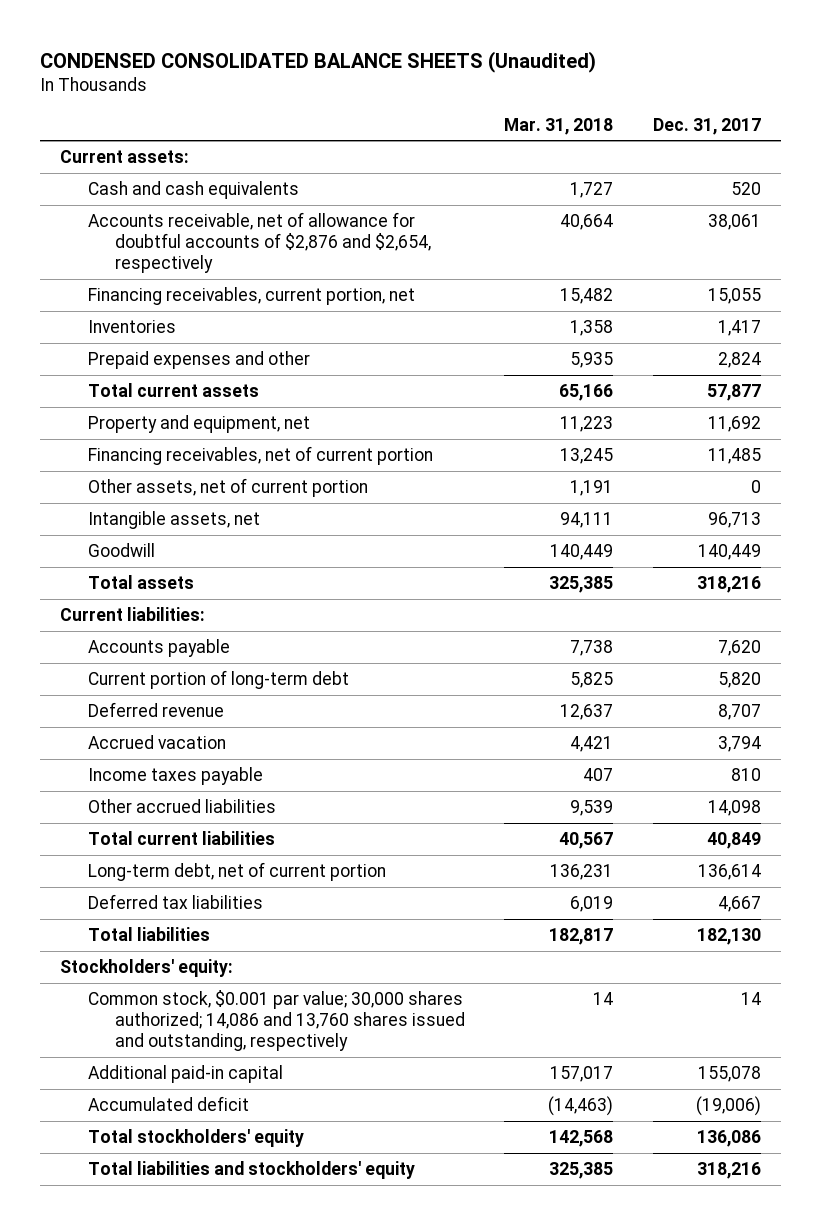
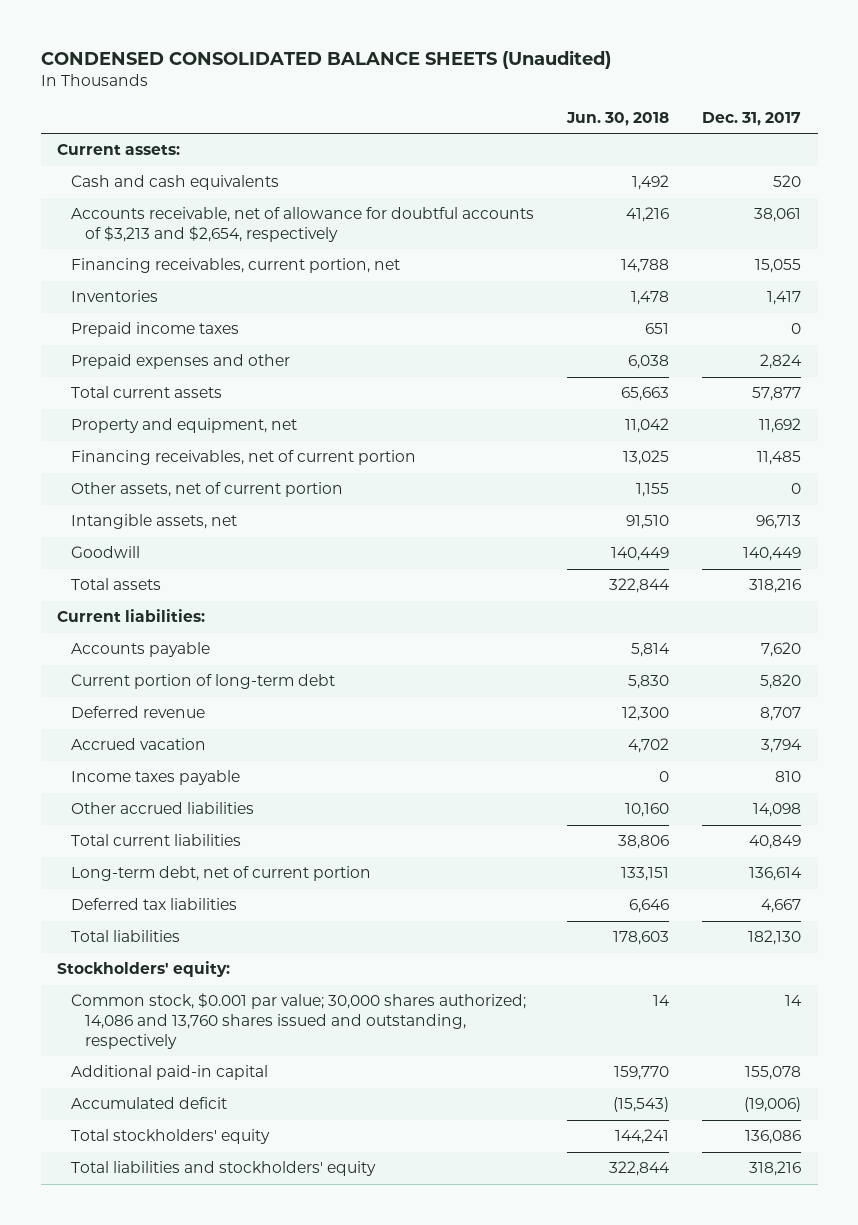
- | Mar. 31, 2018 | Dec. 31, 2017
+ | Jun. 30, 2018 | Dec. 31, 2017
- Accounts receivable, net of allowance for doubtful accounts of $2,876 and $2,654, respectively | 40,664 | 38,061
+ Accounts receivable, net of allowance for doubtful accounts of $3,213 and $2,654, respectively | 41,216 | 38,061
+ Prepaid income taxes | 651 | 0

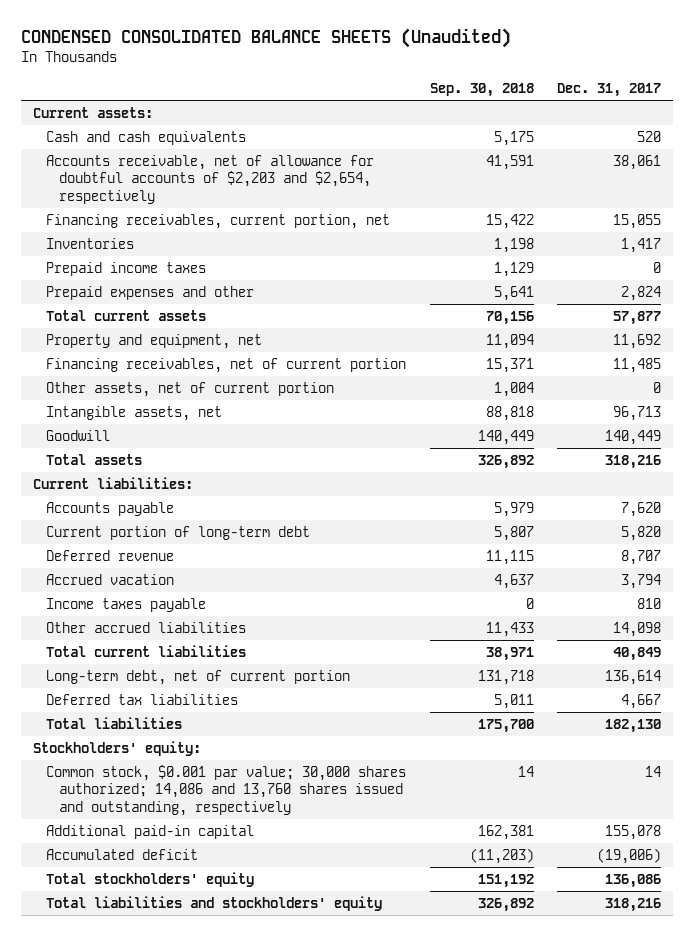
- | Jun. 30, 2018 | Dec. 31, 2017
+ | Sep. 30, 2018 | Dec. 31, 2017
- Accounts receivable, net of allowance for doubtful accounts of $3,213 and $2,654, respectively | 41,216 | 38,061
+ Accounts receivable, net of allowance for doubtful accounts of $2,203 and $2,654, respectively | 41,591 | 38,061

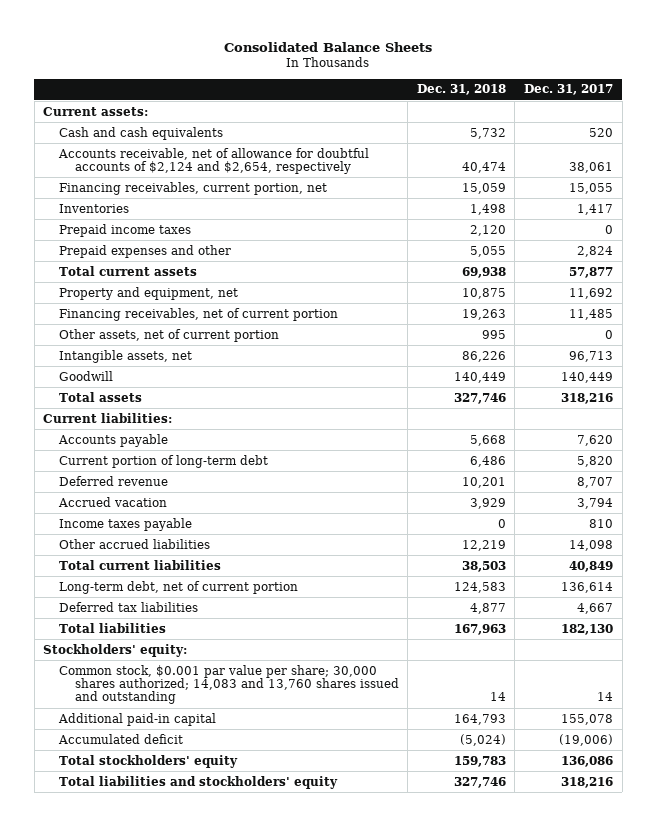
- CONDENSED CONSOLIDATED BALANCE SHEETS (Unaudited)
+ Consolidated Balance Sheets
- | Sep. 30, 2018 | Dec. 31, 2017
+ | Dec. 31, 2018 | Dec. 31, 2017
- Accounts receivable, net of allowance for doubtful accounts of $2,203 and $2,654, respectively | 41,591 | 38,061
+ Accounts receivable, net of allowance for doubtful accounts of $2,124 and $2,654, respectively | 40,474 | 38,061
- Common stock, $0.001 par value; 30,000 shares authorized; 14,086 and 13,760 shares issued and outstanding, respectively | 14 | 14
+ Common stock, $0.001 par value per share; 30,000 shares authorized; 14,083 and 13,760 shares issued and outstanding | 14 | 14

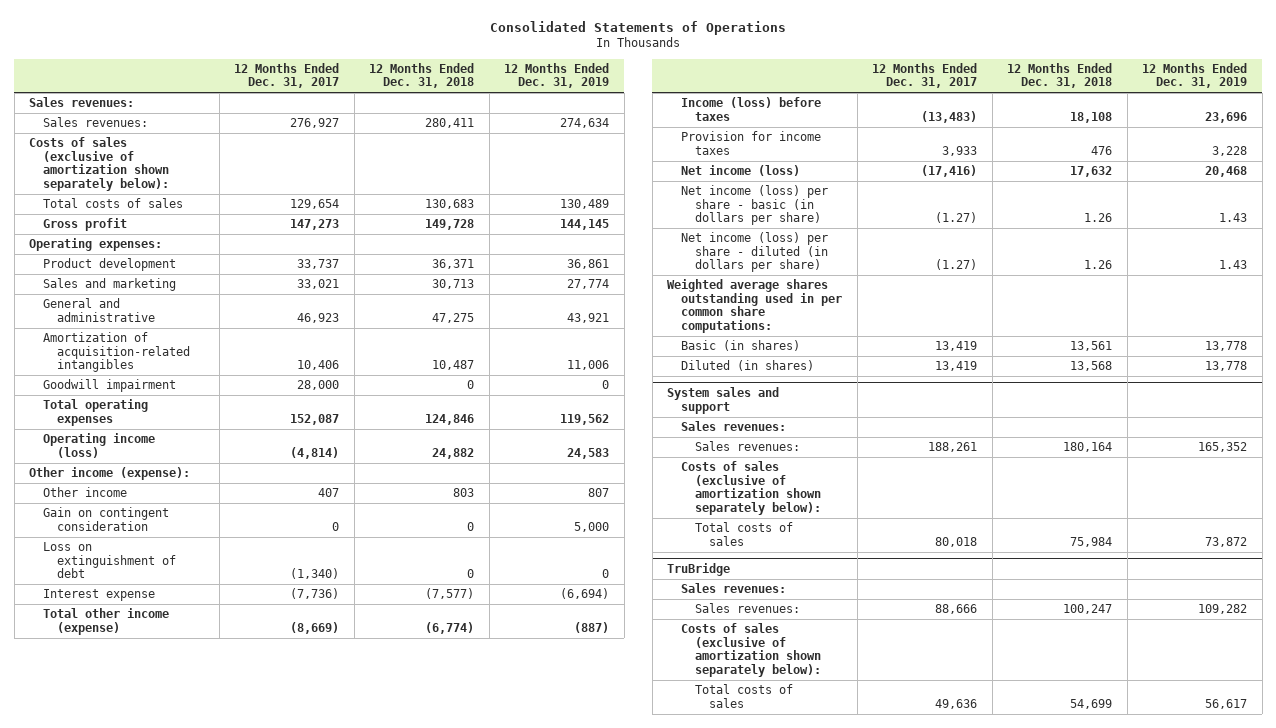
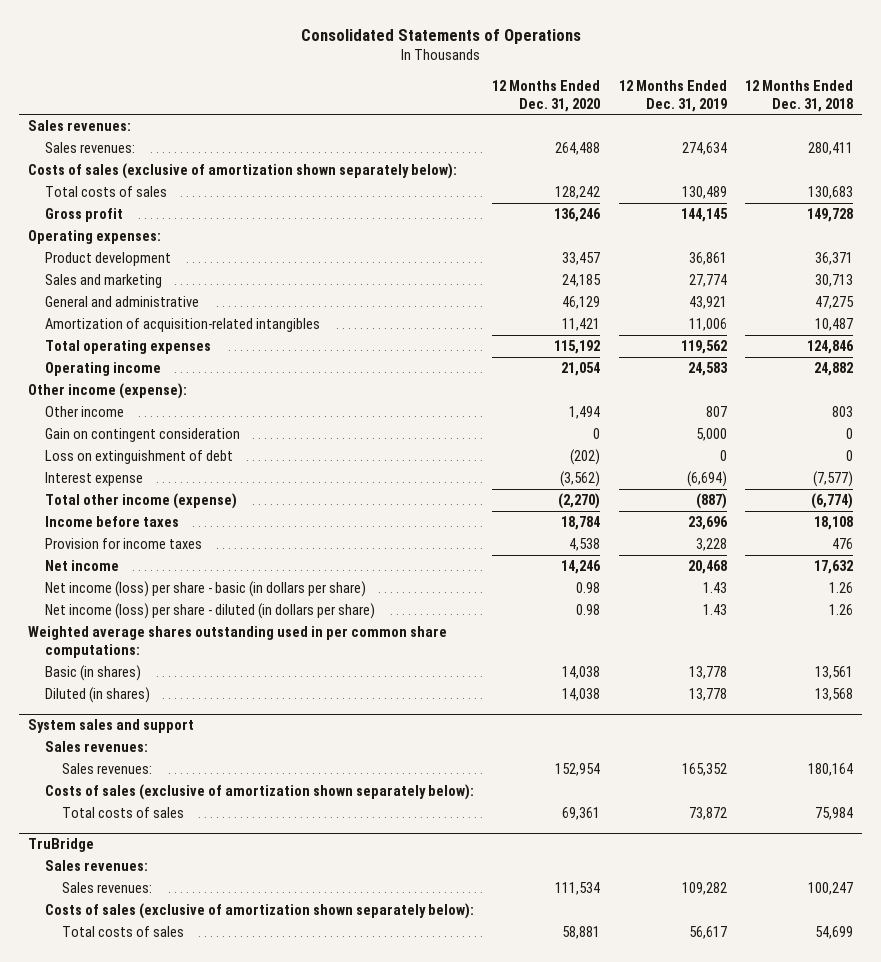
- | 12 Months Ended Dec. 31, 2017 | 12 Months Ended Dec. 31, 2018 | 12 Months Ended Dec. 31, 2019
+ | 12 Months Ended Dec. 31, 2020 | 12 Months Ended Dec. 31, 2019 | 12 Months Ended Dec. 31, 2018
- Goodwill impairment | 28,000 | 0 | 0
- Operating income (loss) | (4,814) | 24,882 | 24,583
+ Operating income | 21,054 | 24,583 | 24,882
- Income (loss) before taxes | (13,483) | 18,108 | 23,696
+ Income before taxes | 18,784 | 23,696 | 18,108
- Net income (loss) | (17,416) | 17,632 | 20,468
+ Net income | 14,246 | 20,468 | 17,632

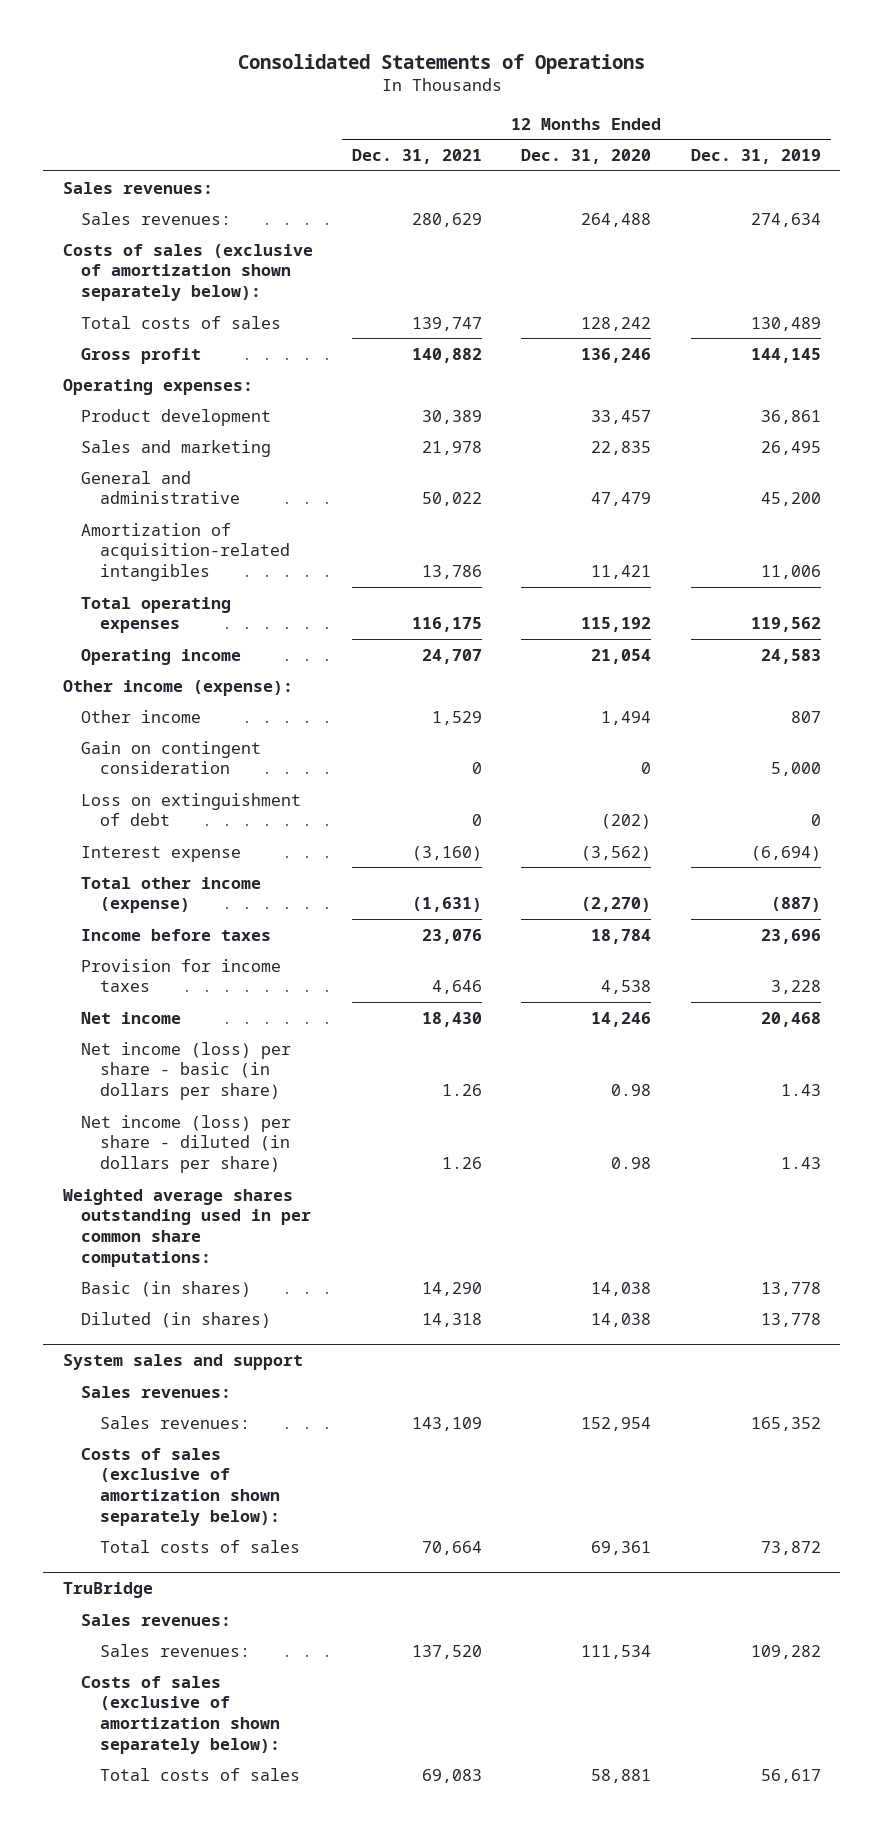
- | 12 Months Ended Dec. 31, 2020 | 12 Months Ended Dec. 31, 2019 | 12 Months Ended Dec. 31, 2018
+ | 12 Months Ended Dec. 31, 2021 | 12 Months Ended Dec. 31, 2020 | 12 Months Ended Dec. 31, 2019
- Sales and marketing | 24,185 | 27,774 | 30,713
- General and administrative | 46,129 | 43,921 | 47,275
+ Sales and marketing | 21,978 | 22,835 | 26,495
+ General and administrative | 50,022 | 47,479 | 45,200

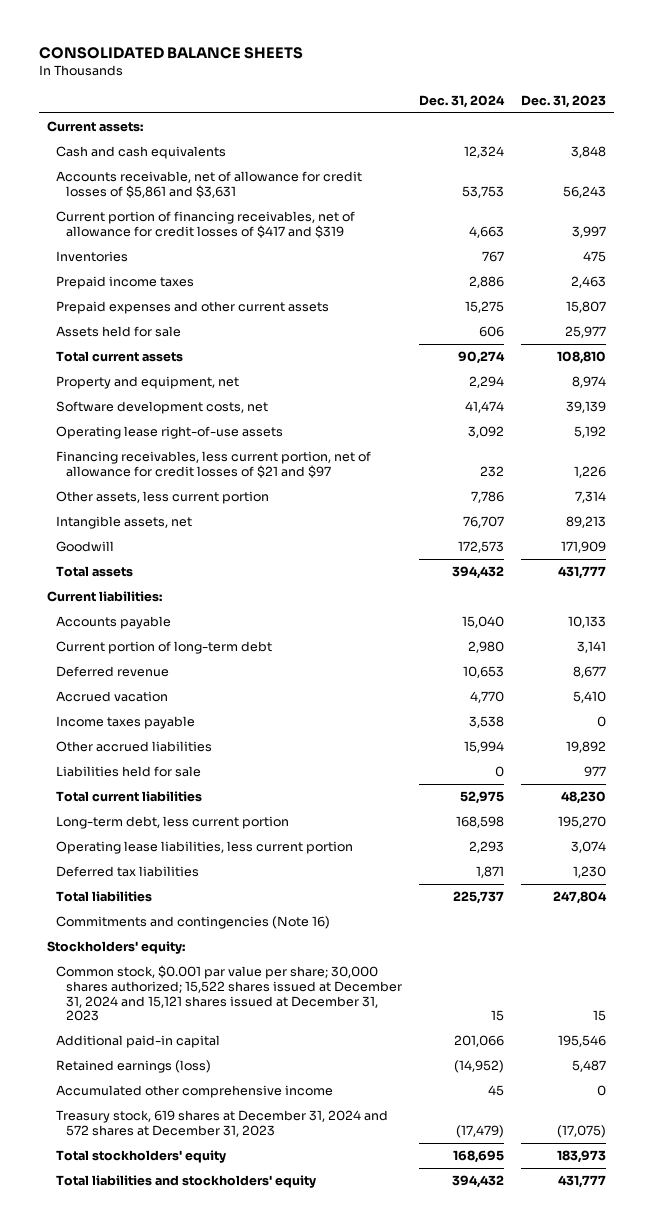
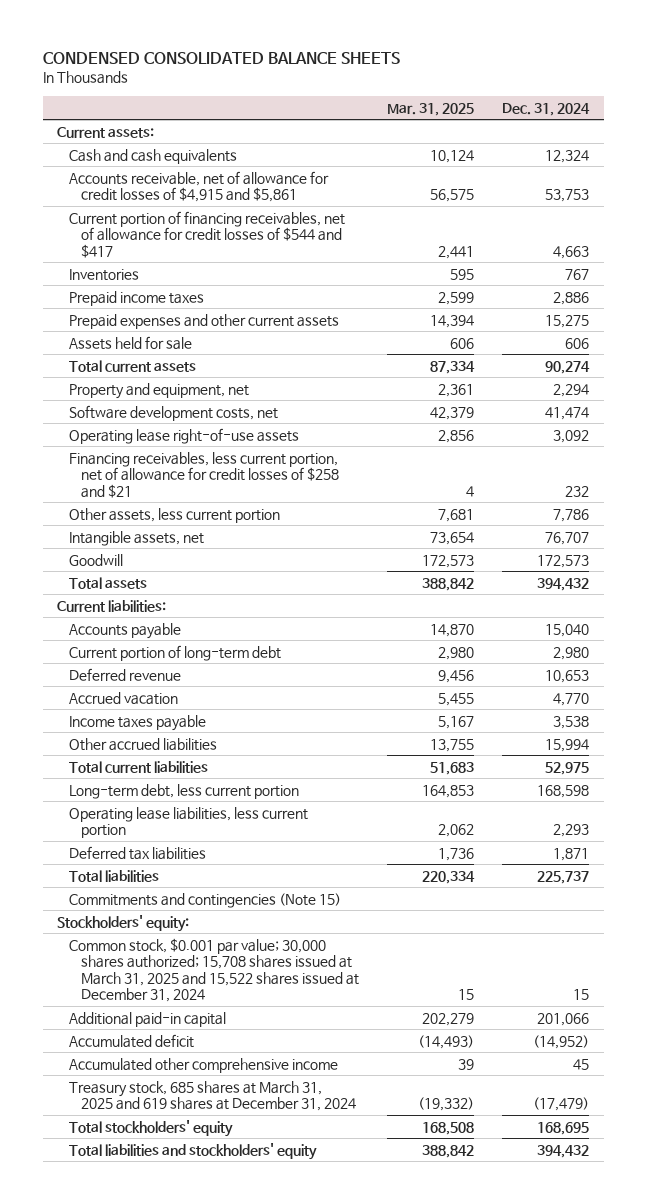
- CONSOLIDATED BALANCE SHEETS
+ CONDENSED CONSOLIDATED BALANCE SHEETS
- | Dec. 31, 2024 | Dec. 31, 2023
+ | Mar. 31, 2025 | Dec. 31, 2024
- Accounts receivable, net of allowance for credit losses of $5,861 and $3,631 | 53,753 | 56,243
- Current portion of financing receivables, net of allowance for credit losses of $417 and $319 | 4,663 | 3,997
+ Accounts receivable, net of allowance for credit losses of $4,915 and $5,861 | 56,575 | 53,753
+ Current portion of financing receivables, net of allowance for credit losses of $544 and $417 | 2,441 | 4,663
- Financing receivables, less current portion, net of allowance for credit losses of $21 and $97 | 232 | 1,226
+ Financing receivables, less current portion, net of allowance for credit losses of $258 and $21 | 4 | 232
- Liabilities held for sale | 0 | 977
- Commitments and contingencies (Note 16)
+ Commitments and contingencies (Note 15)
- Common stock, $0.001 par value per share; 30,000 shares authorized; 15,522 shares issued at December 31, 2024 and 15,121 shares issued at December 31, 2023 | 15 | 15
+ Common stock, $0.001 par value; 30,000 shares authorized; 15,708 shares issued at March 31, 2025 and 15,522 shares issued at December 31, 2024 | 15 | 15
- Retained earnings (loss) | (14,952) | 5,487
+ Accumulated deficit | (14,493) | (14,952)
- Treasury stock, 619 shares at December 31, 2024 and 572 shares at December 31, 2023 | (17,479) | (17,075)
+ Treasury stock, 685 shares at March 31, 2025 and 619 shares at December 31, 2024 | (19,332) | (17,479)

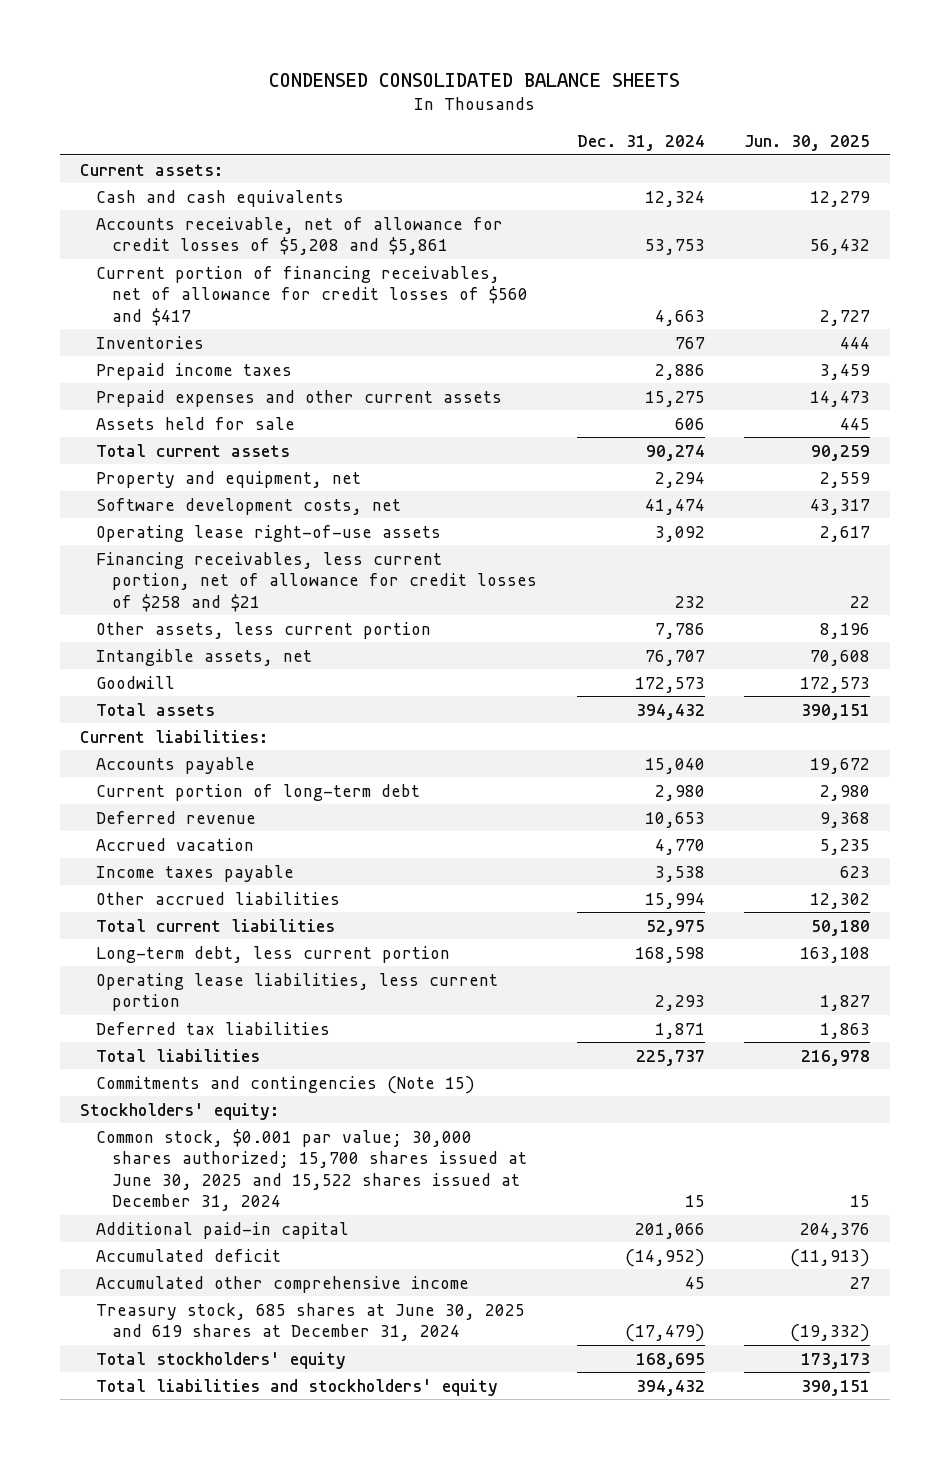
- | Mar. 31, 2025 | Dec. 31, 2024
+ | Dec. 31, 2024 | Jun. 30, 2025
- Accounts receivable, net of allowance for credit losses of $4,915 and $5,861 | 56,575 | 53,753
- Current portion of financing receivables, net of allowance for credit losses of $544 and $417 | 2,441 | 4,663
+ Accounts receivable, net of allowance for credit losses of $5,208 and $5,861 | 53,753 | 56,432
+ Current portion of financing receivables, net of allowance for credit losses of $560 and $417 | 4,663 | 2,727
- Common stock, $0.001 par value; 30,000 shares authorized; 15,708 shares issued at March 31, 2025 and 15,522 shares issued at December 31, 2024 | 15 | 15
+ Common stock, $0.001 par value; 30,000 shares authorized; 15,700 shares issued at June 30, 2025 and 15,522 shares issued at December 31, 2024 | 15 | 15
- Treasury stock, 685 shares at March 31, 2025 and 619 shares at December 31, 2024 | (19,332) | (17,479)
+ Treasury stock, 685 shares at June 30, 2025 and 619 shares at December 31, 2024 | (17,479) | (19,332)

